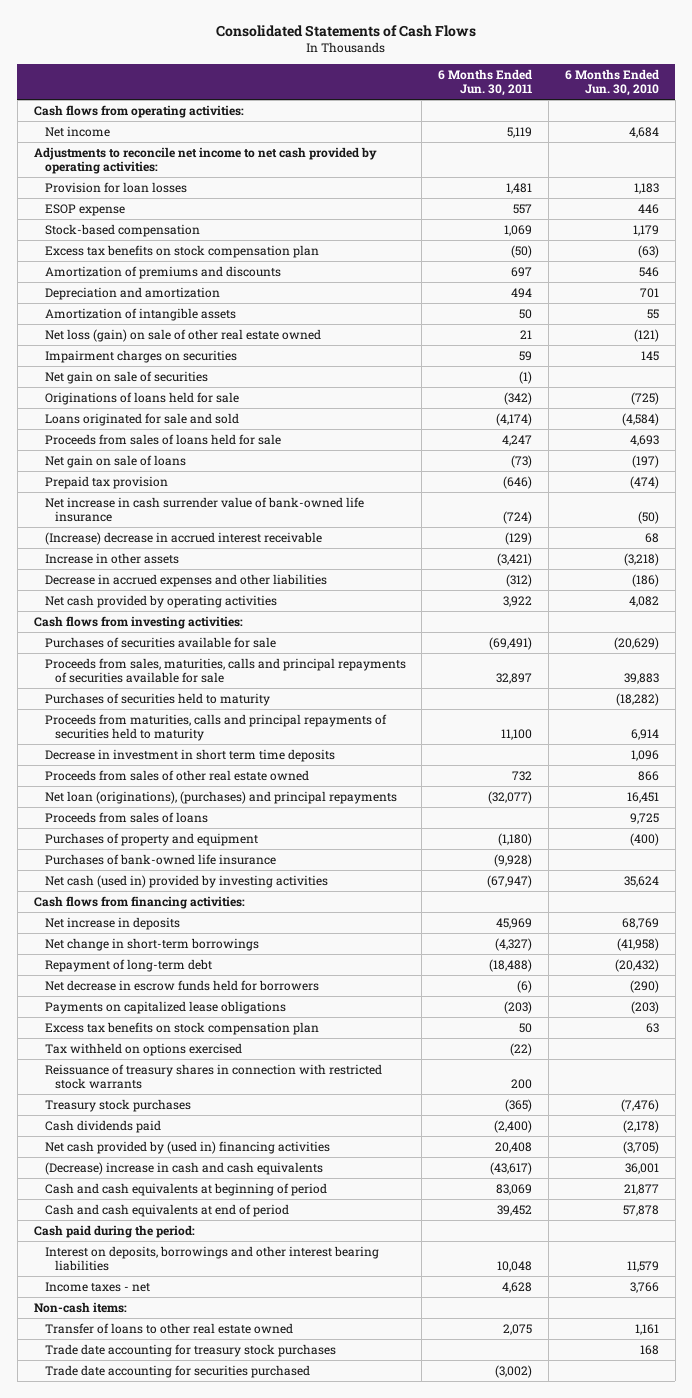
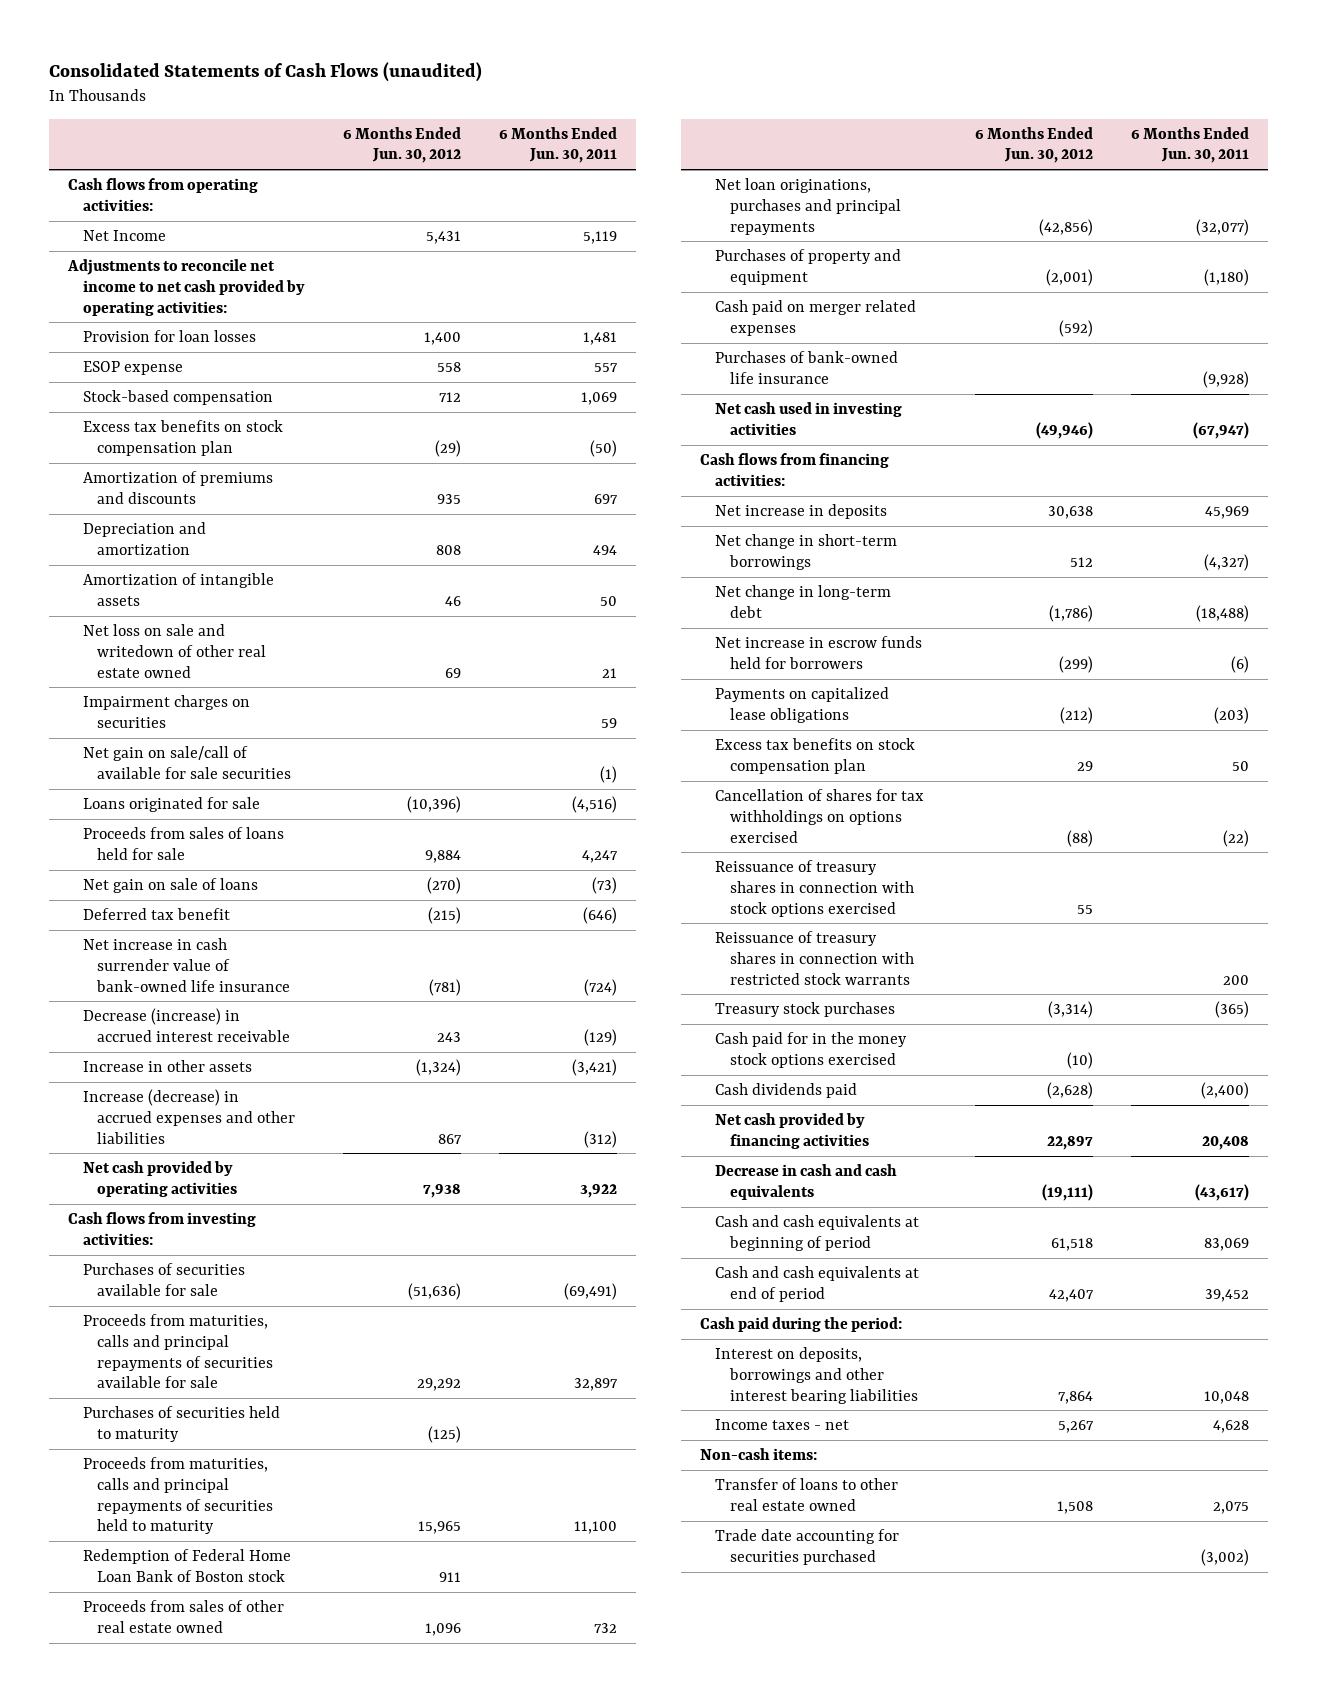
- Consolidated Statements of Cash Flows
+ Consolidated Statements of Cash Flows (unaudited)
- | 6 Months Ended Jun. 30, 2011 | 6 Months Ended Jun. 30, 2010
+ | 6 Months Ended Jun. 30, 2012 | 6 Months Ended Jun. 30, 2011
- Net income | 5,119 | 4,684
+ Net Income | 5,431 | 5,119
- Net loss (gain) on sale of other real estate owned | 21 | (121)
+ Net loss on sale and writedown of other real estate owned | 69 | 21
- Net gain on sale of securities | (1) |
- Originations of loans held for sale | (342) | (725)
- Loans originated for sale and sold | (4,174) | (4,584)
+ Net gain on sale/call of available for sale securities | | (1)
+ Loans originated for sale | (10,396) | (4,516)
- Prepaid tax provision | (646) | (474)
+ Deferred tax benefit | (215) | (646)
- (Increase) decrease in accrued interest receivable | (129) | 68
+ Decrease (increase) in accrued interest receivable | 243 | (129)
- Decrease in accrued expenses and other liabilities | (312) | (186)
+ Increase (decrease) in accrued expenses and other liabilities | 867 | (312)
- Proceeds from sales, maturities, calls and principal repayments of securities available for sale | 32,897 | 39,883
+ Proceeds from maturities, calls and principal repayments of securities available for sale | 29,292 | 32,897
- Decrease in investment in short term time deposits | | 1,096
+ Redemption of Federal Home Loan Bank of Boston stock | 911 |
- Net loan (originations), (purchases) and principal repayments | (32,077) | 16,451
- Proceeds from sales of loans | | 9,725
+ Net loan originations, purchases and principal repayments | (42,856) | (32,077)
+ Cash paid on merger related expenses | (592) |
- Net cash (used in) provided by investing activities | (67,947) | 35,624
+ Net cash used in investing activities | (49,946) | (67,947)
- Repayment of long-term debt | (18,488) | (20,432)
- Net decrease in escrow funds held for borrowers | (6) | (290)
+ Net change in long-term debt | (1,786) | (18,488)
+ Net increase in escrow funds held for borrowers | (299) | (6)
- Tax withheld on options exercised | (22) |
+ Cancellation of shares for tax withholdings on options exercised | (88) | (22)
+ Reissuance of treasury shares in connection with stock options exercised | 55 |
+ Cash paid for in the money stock options exercised | (10) |
- Net cash provided by (used in) financing activities | 20,408 | (3,705)
- (Decrease) increase in cash and cash equivalents | (43,617) | 36,001
+ Net cash provided by financing activities | 22,897 | 20,408
+ Decrease in cash and cash equivalents | (19,111) | (43,617)
- Trade date accounting for treasury stock purchases | | 168

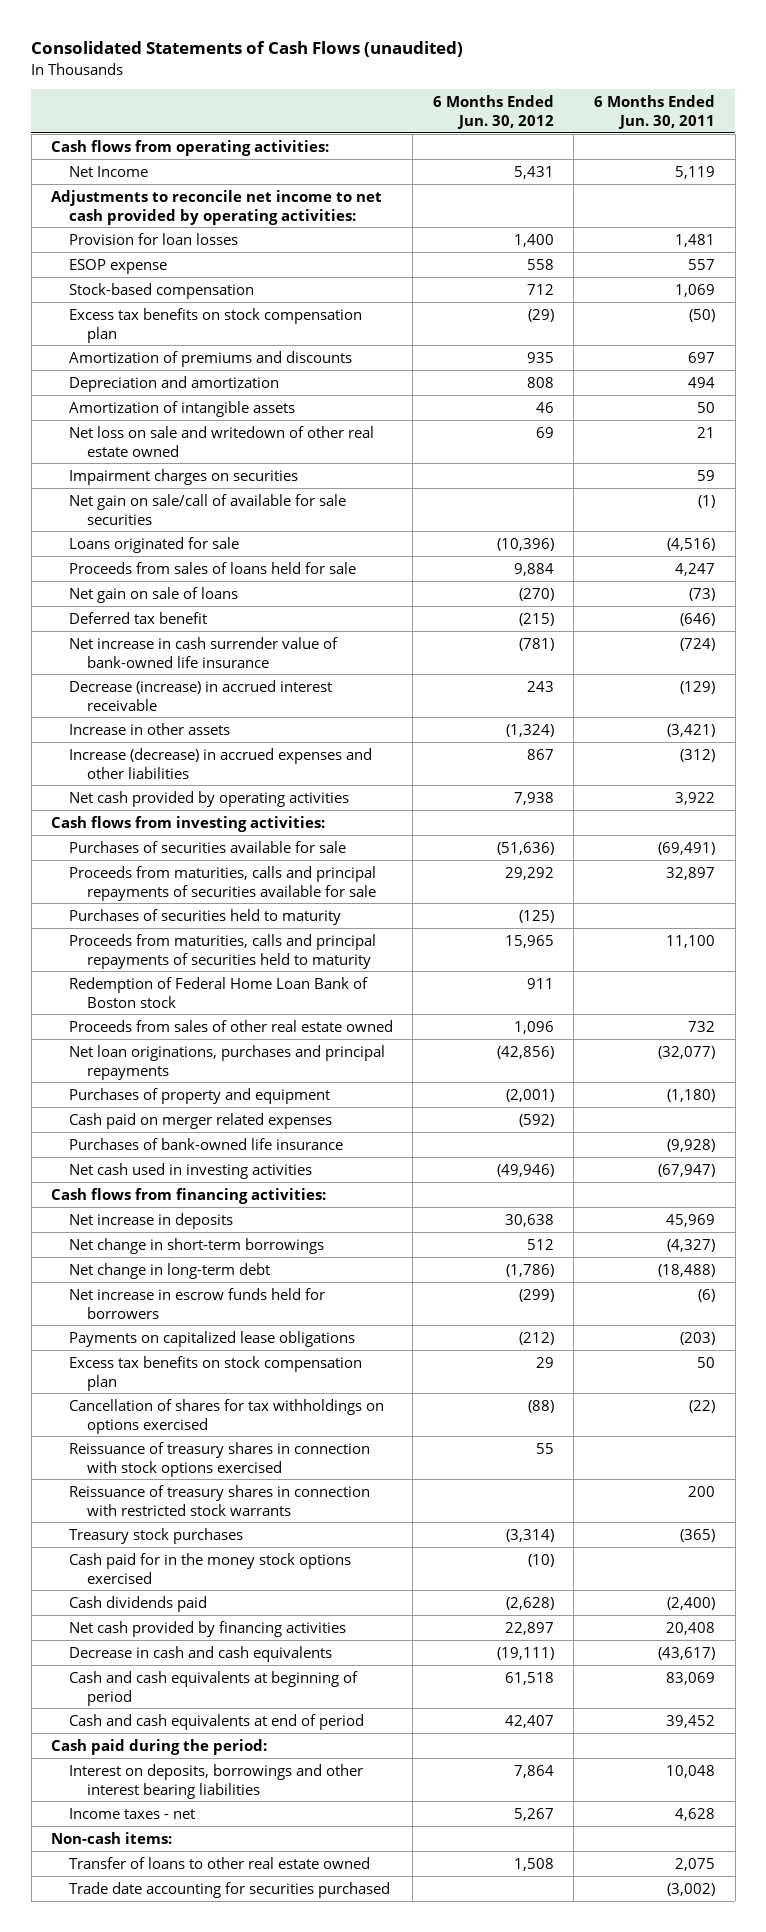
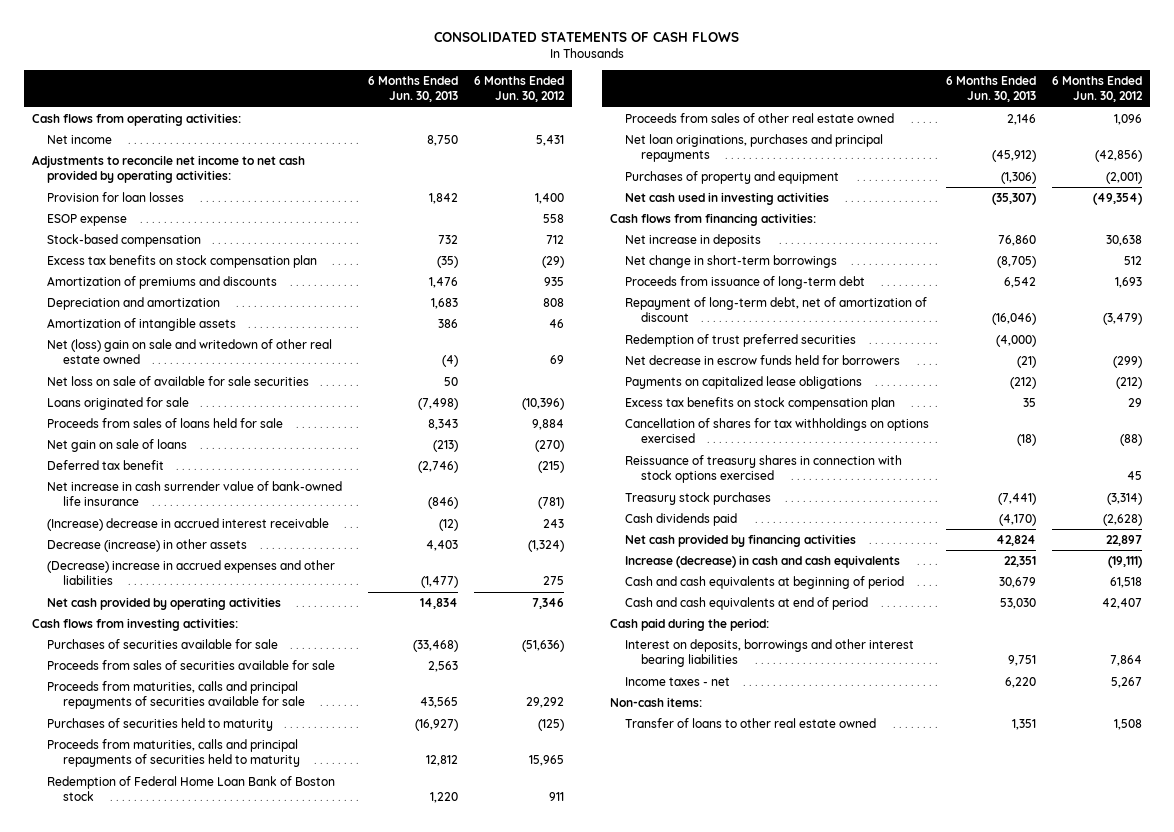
- Consolidated Statements of Cash Flows (unaudited)
+ CONSOLIDATED STATEMENTS OF CASH FLOWS
- | 6 Months Ended Jun. 30, 2012 | 6 Months Ended Jun. 30, 2011
+ | 6 Months Ended Jun. 30, 2013 | 6 Months Ended Jun. 30, 2012
- Net Income | 5,431 | 5,119
+ Net income | 8,750 | 5,431
- Net loss on sale and writedown of other real estate owned | 69 | 21
- Impairment charges on securities | | 59
- Net gain on sale/call of available for sale securities | | (1)
+ Net (loss) gain on sale and writedown of other real estate owned | (4) | 69
+ Net loss on sale of available for sale securities | 50 |
- Decrease (increase) in accrued interest receivable | 243 | (129)
- Increase in other assets | (1,324) | (3,421)
- Increase (decrease) in accrued expenses and other liabilities | 867 | (312)
- Net cash provided by operating activities | 7,938 | 3,922
+ (Increase) decrease in accrued interest receivable | (12) | 243
+ Decrease (increase) in other assets | 4,403 | (1,324)
+ (Decrease) increase in accrued expenses and other liabilities | (1,477) | 275
+ Net cash provided by operating activities | 14,834 | 7,346
+ Proceeds from sales of securities available for sale | 2,563 |
- Cash paid on merger related expenses | (592) |
- Purchases of bank-owned life insurance | | (9,928)
- Net cash used in investing activities | (49,946) | (67,947)
+ Net cash used in investing activities | (35,307) | (49,354)
- Net change in long-term debt | (1,786) | (18,488)
- Net increase in escrow funds held for borrowers | (299) | (6)
+ Proceeds from issuance of long-term debt | 6,542 | 1,693
+ Repayment of long-term debt, net of amortization of discount | (16,046) | (3,479)
+ Redemption of trust preferred securities | (4,000) |
+ Net decrease in escrow funds held for borrowers | (21) | (299)
- Reissuance of treasury shares in connection with stock options exercised | 55 |
- Reissuance of treasury shares in connection with restricted stock warrants | | 200
+ Reissuance of treasury shares in connection with stock options exercised | | 45
- Cash paid for in the money stock options exercised | (10) |
- Decrease in cash and cash equivalents | (19,111) | (43,617)
+ Increase (decrease) in cash and cash equivalents | 22,351 | (19,111)
- Trade date accounting for securities purchased | | (3,002)

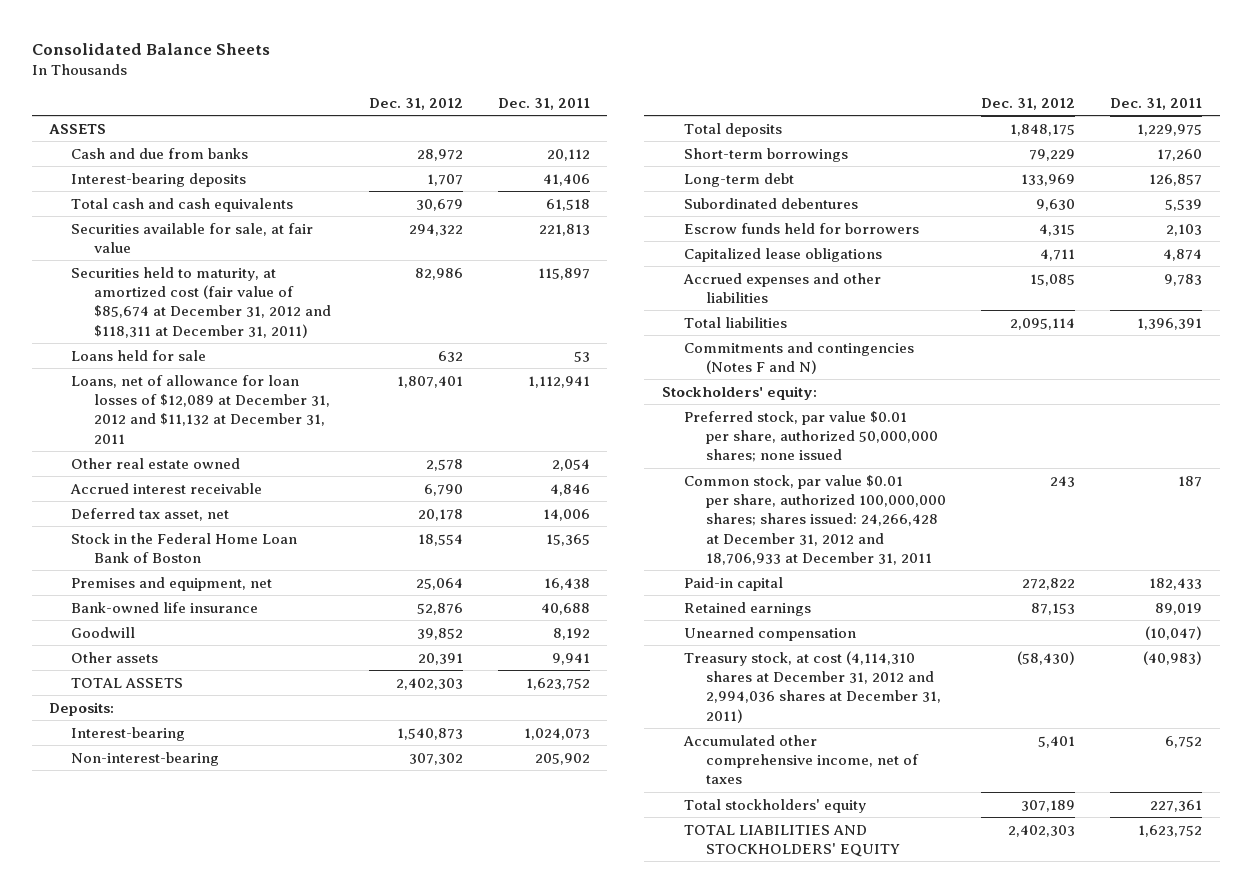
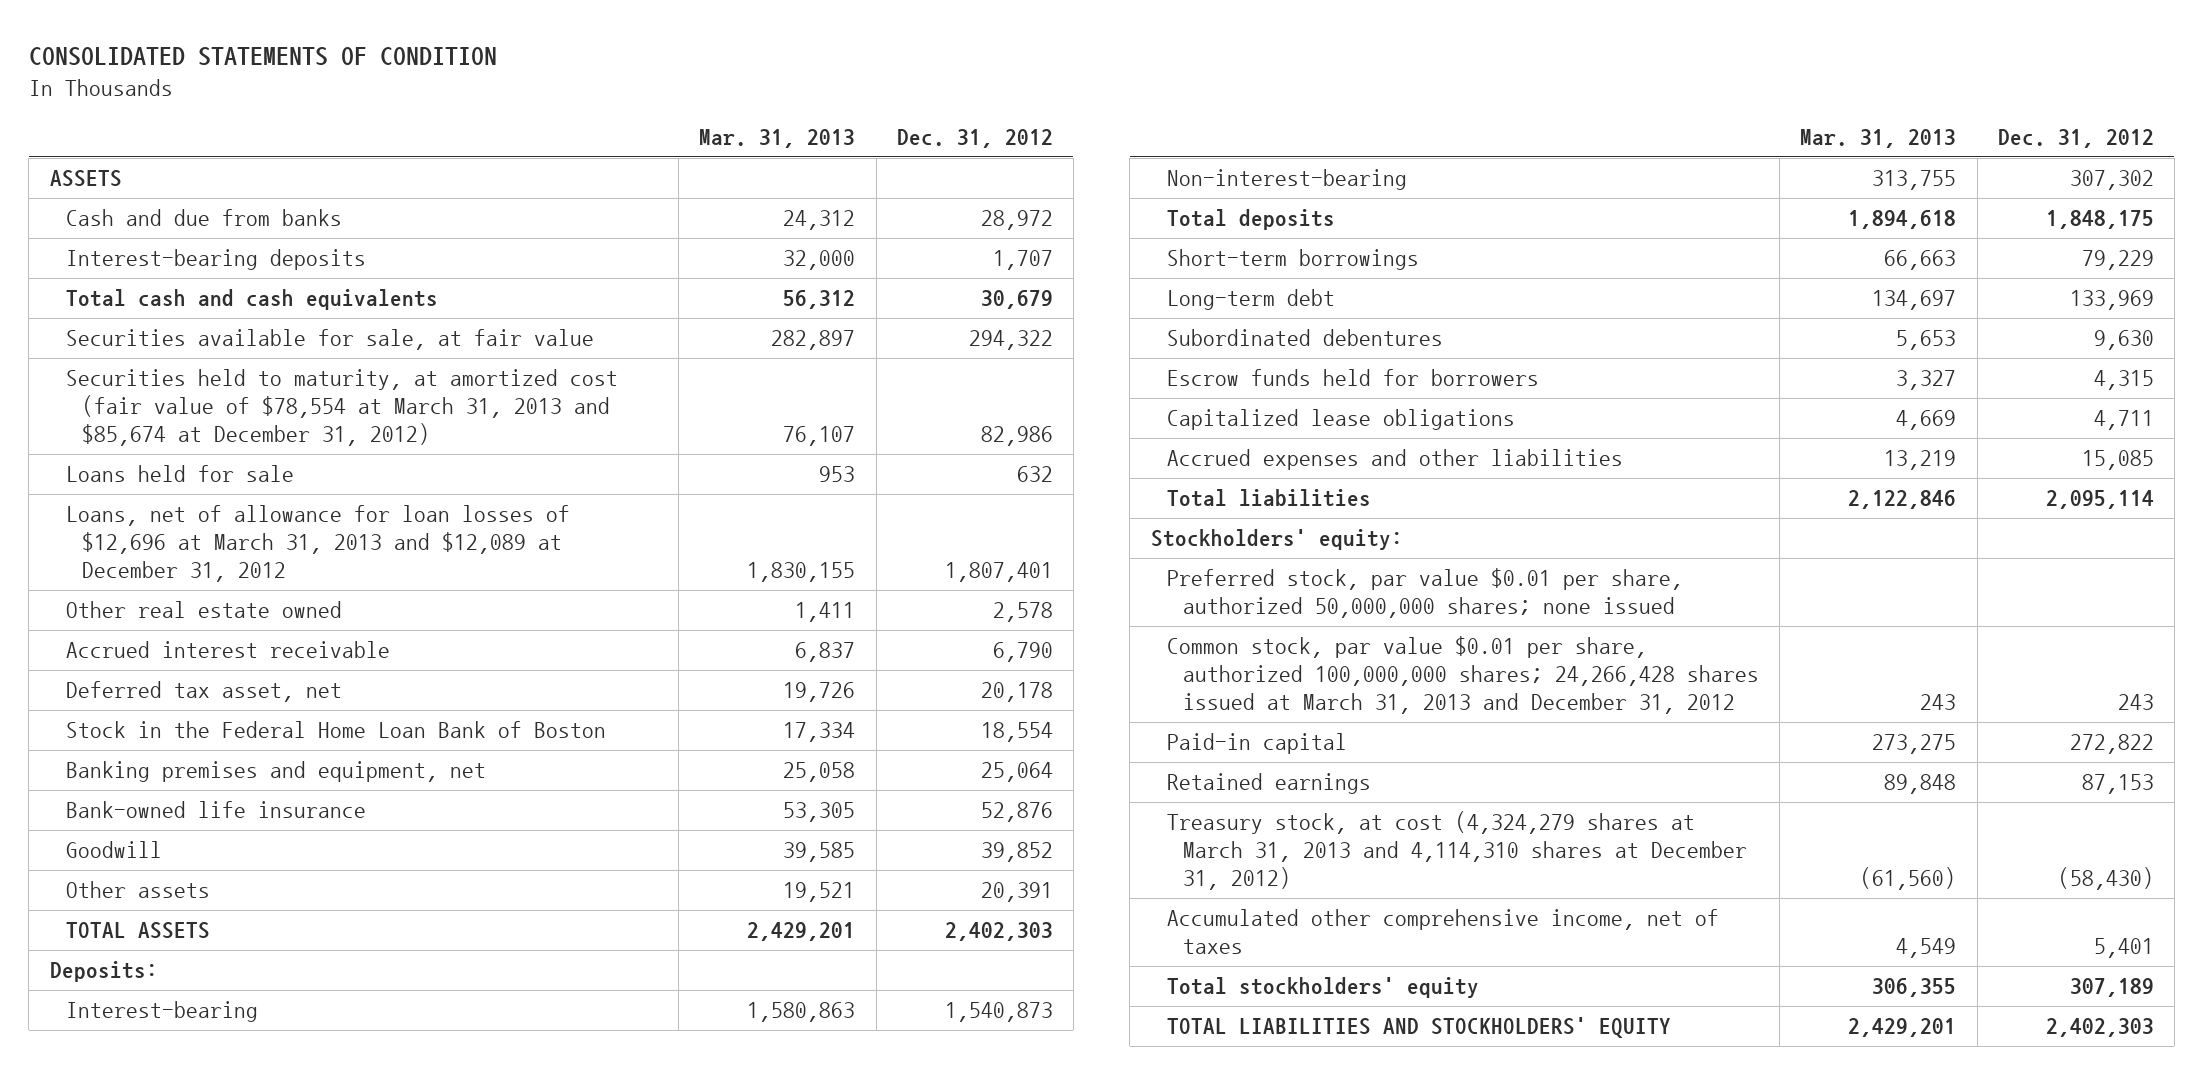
- Consolidated Balance Sheets
+ CONSOLIDATED STATEMENTS OF CONDITION
- | Dec. 31, 2012 | Dec. 31, 2011
+ | Mar. 31, 2013 | Dec. 31, 2012
- Securities held to maturity, at amortized cost (fair value of $85,674 at December 31, 2012 and $118,311 at December 31, 2011) | 82,986 | 115,897
+ Securities held to maturity, at amortized cost (fair value of $78,554 at March 31, 2013 and $85,674 at December 31, 2012) | 76,107 | 82,986
- Loans, net of allowance for loan losses of $12,089 at December 31, 2012 and $11,132 at December 31, 2011 | 1,807,401 | 1,112,941
+ Loans, net of allowance for loan losses of $12,696 at March 31, 2013 and $12,089 at December 31, 2012 | 1,830,155 | 1,807,401
- Premises and equipment, net | 25,064 | 16,438
+ Banking premises and equipment, net | 25,058 | 25,064
- Commitments and contingencies (Notes F and N)
- Common stock, par value $0.01 per share, authorized 100,000,000 shares; shares issued: 24,266,428 at December 31, 2012 and 18,706,933 at December 31, 2011 | 243 | 187
+ Common stock, par value $0.01 per share, authorized 100,000,000 shares; 24,266,428 shares issued at March 31, 2013 and December 31, 2012 | 243 | 243
- Unearned compensation | | (10,047)
- Treasury stock, at cost (4,114,310 shares at December 31, 2012 and 2,994,036 shares at December 31, 2011) | (58,430) | (40,983)
+ Treasury stock, at cost (4,324,279 shares at March 31, 2013 and 4,114,310 shares at December 31, 2012) | (61,560) | (58,430)

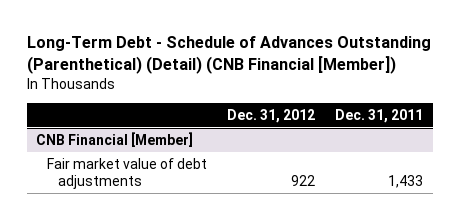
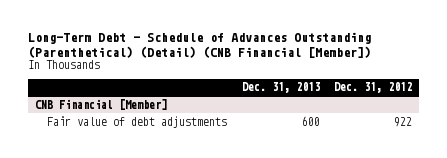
- | Dec. 31, 2012 | Dec. 31, 2011
+ | Dec. 31, 2013 | Dec. 31, 2012
@ CNB Financial [Member]
- Fair market value of debt adjustments | 922 | 1,433
+ Fair value of debt adjustments | 600 | 922

